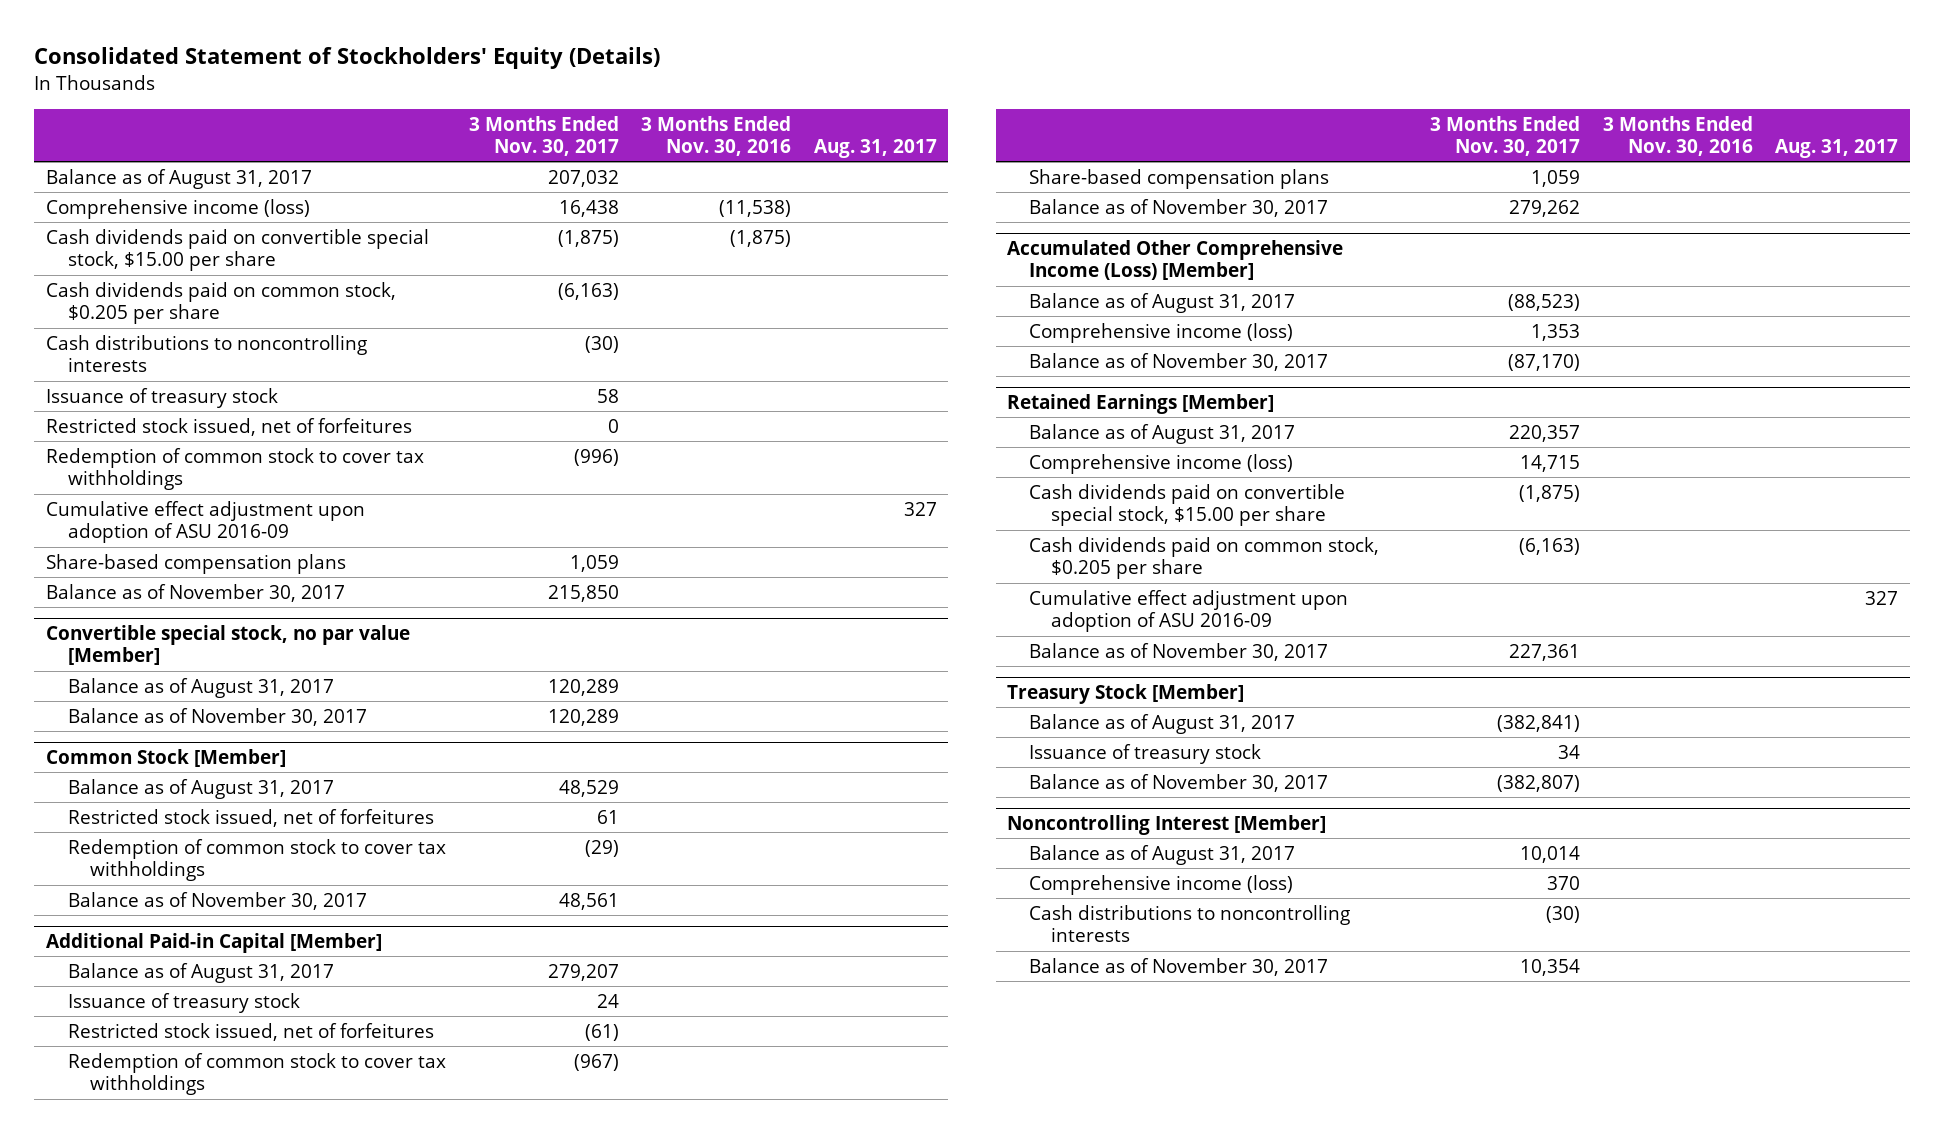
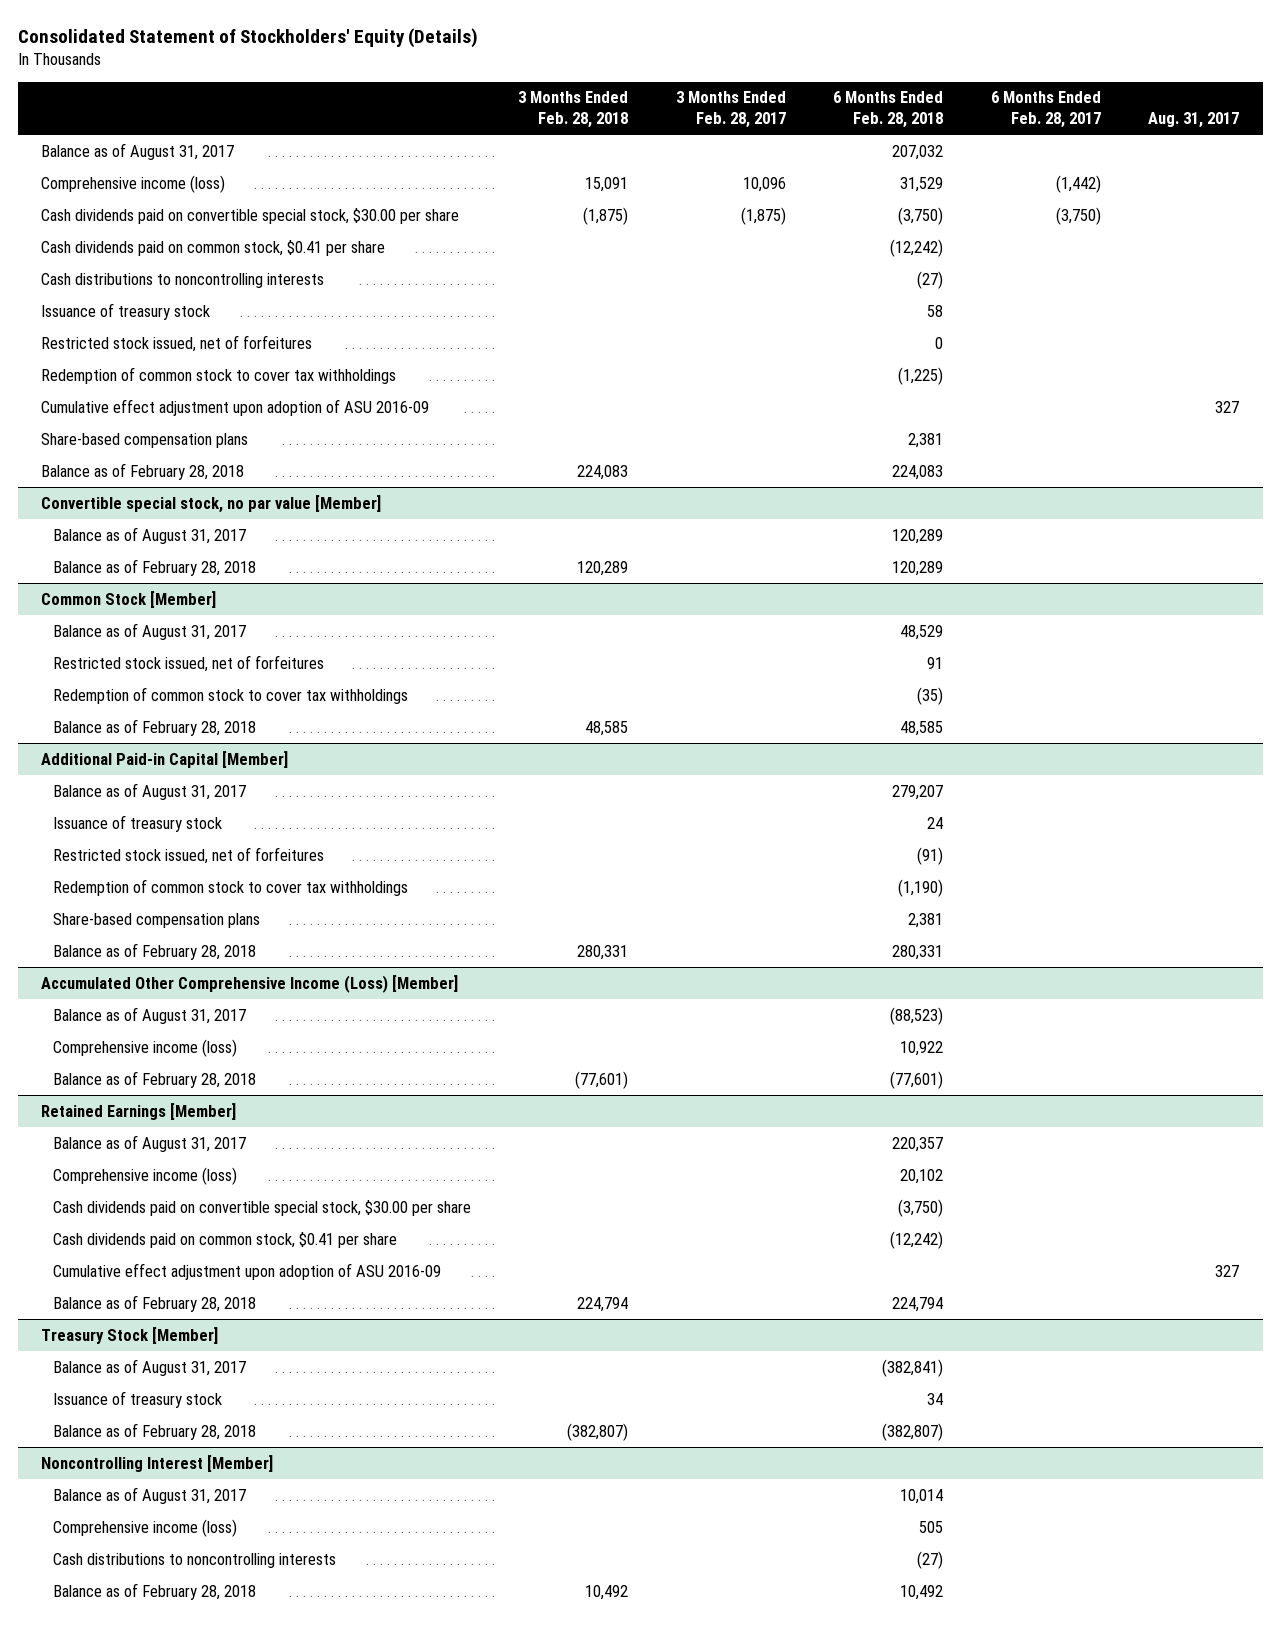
- | 3 Months Ended Nov. 30, 2017 | 3 Months Ended Nov. 30, 2016 | Aug. 31, 2017
+ | 3 Months Ended Feb. 28, 2018 | 3 Months Ended Feb. 28, 2017 | 6 Months Ended Feb. 28, 2018 | 6 Months Ended Feb. 28, 2017 | Aug. 31, 2017
- Cash dividends paid on convertible special stock, $15.00 per share | (1,875) | (1,875) |
- Cash dividends paid on common stock, $0.205 per share | (6,163) | |
+ Cash dividends paid on convertible special stock, $30.00 per share | (1,875) | (1,875) | (3,750) | (3,750) |
+ Cash dividends paid on common stock, $0.41 per share | | | (12,242) | |
- Balance as of November 30, 2017 | 215,850 | |
+ Balance as of February 28, 2018 | 224,083 | | 224,083 | |
@ Convertible special stock, no par value [Member]
- Balance as of November 30, 2017 | 120,289 | |
+ Balance as of February 28, 2018 | 120,289 | | 120,289 | |
@ Common Stock [Member]
- Balance as of November 30, 2017 | 48,561 | |
+ Balance as of February 28, 2018 | 48,585 | | 48,585 | |
@ Additional Paid-in Capital [Member]
- Balance as of November 30, 2017 | 279,262 | |
+ Balance as of February 28, 2018 | 280,331 | | 280,331 | |
@ Accumulated Other Comprehensive Income (Loss) [Member]
- Balance as of November 30, 2017 | (87,170) | |
+ Balance as of February 28, 2018 | (77,601) | | (77,601) | |
@ Retained Earnings [Member]
- Cash dividends paid on convertible special stock, $15.00 per share | (1,875) | |
- Cash dividends paid on common stock, $0.205 per share | (6,163) | |
+ Cash dividends paid on convertible special stock, $30.00 per share | | | (3,750) | |
+ Cash dividends paid on common stock, $0.41 per share | | | (12,242) | |
- Balance as of November 30, 2017 | 227,361 | |
+ Balance as of February 28, 2018 | 224,794 | | 224,794 | |
@ Treasury Stock [Member]
- Balance as of November 30, 2017 | (382,807) | |
+ Balance as of February 28, 2018 | (382,807) | | (382,807) | |
@ Noncontrolling Interest [Member]
- Balance as of November 30, 2017 | 10,354 | |
+ Balance as of February 28, 2018 | 10,492 | | 10,492 | |

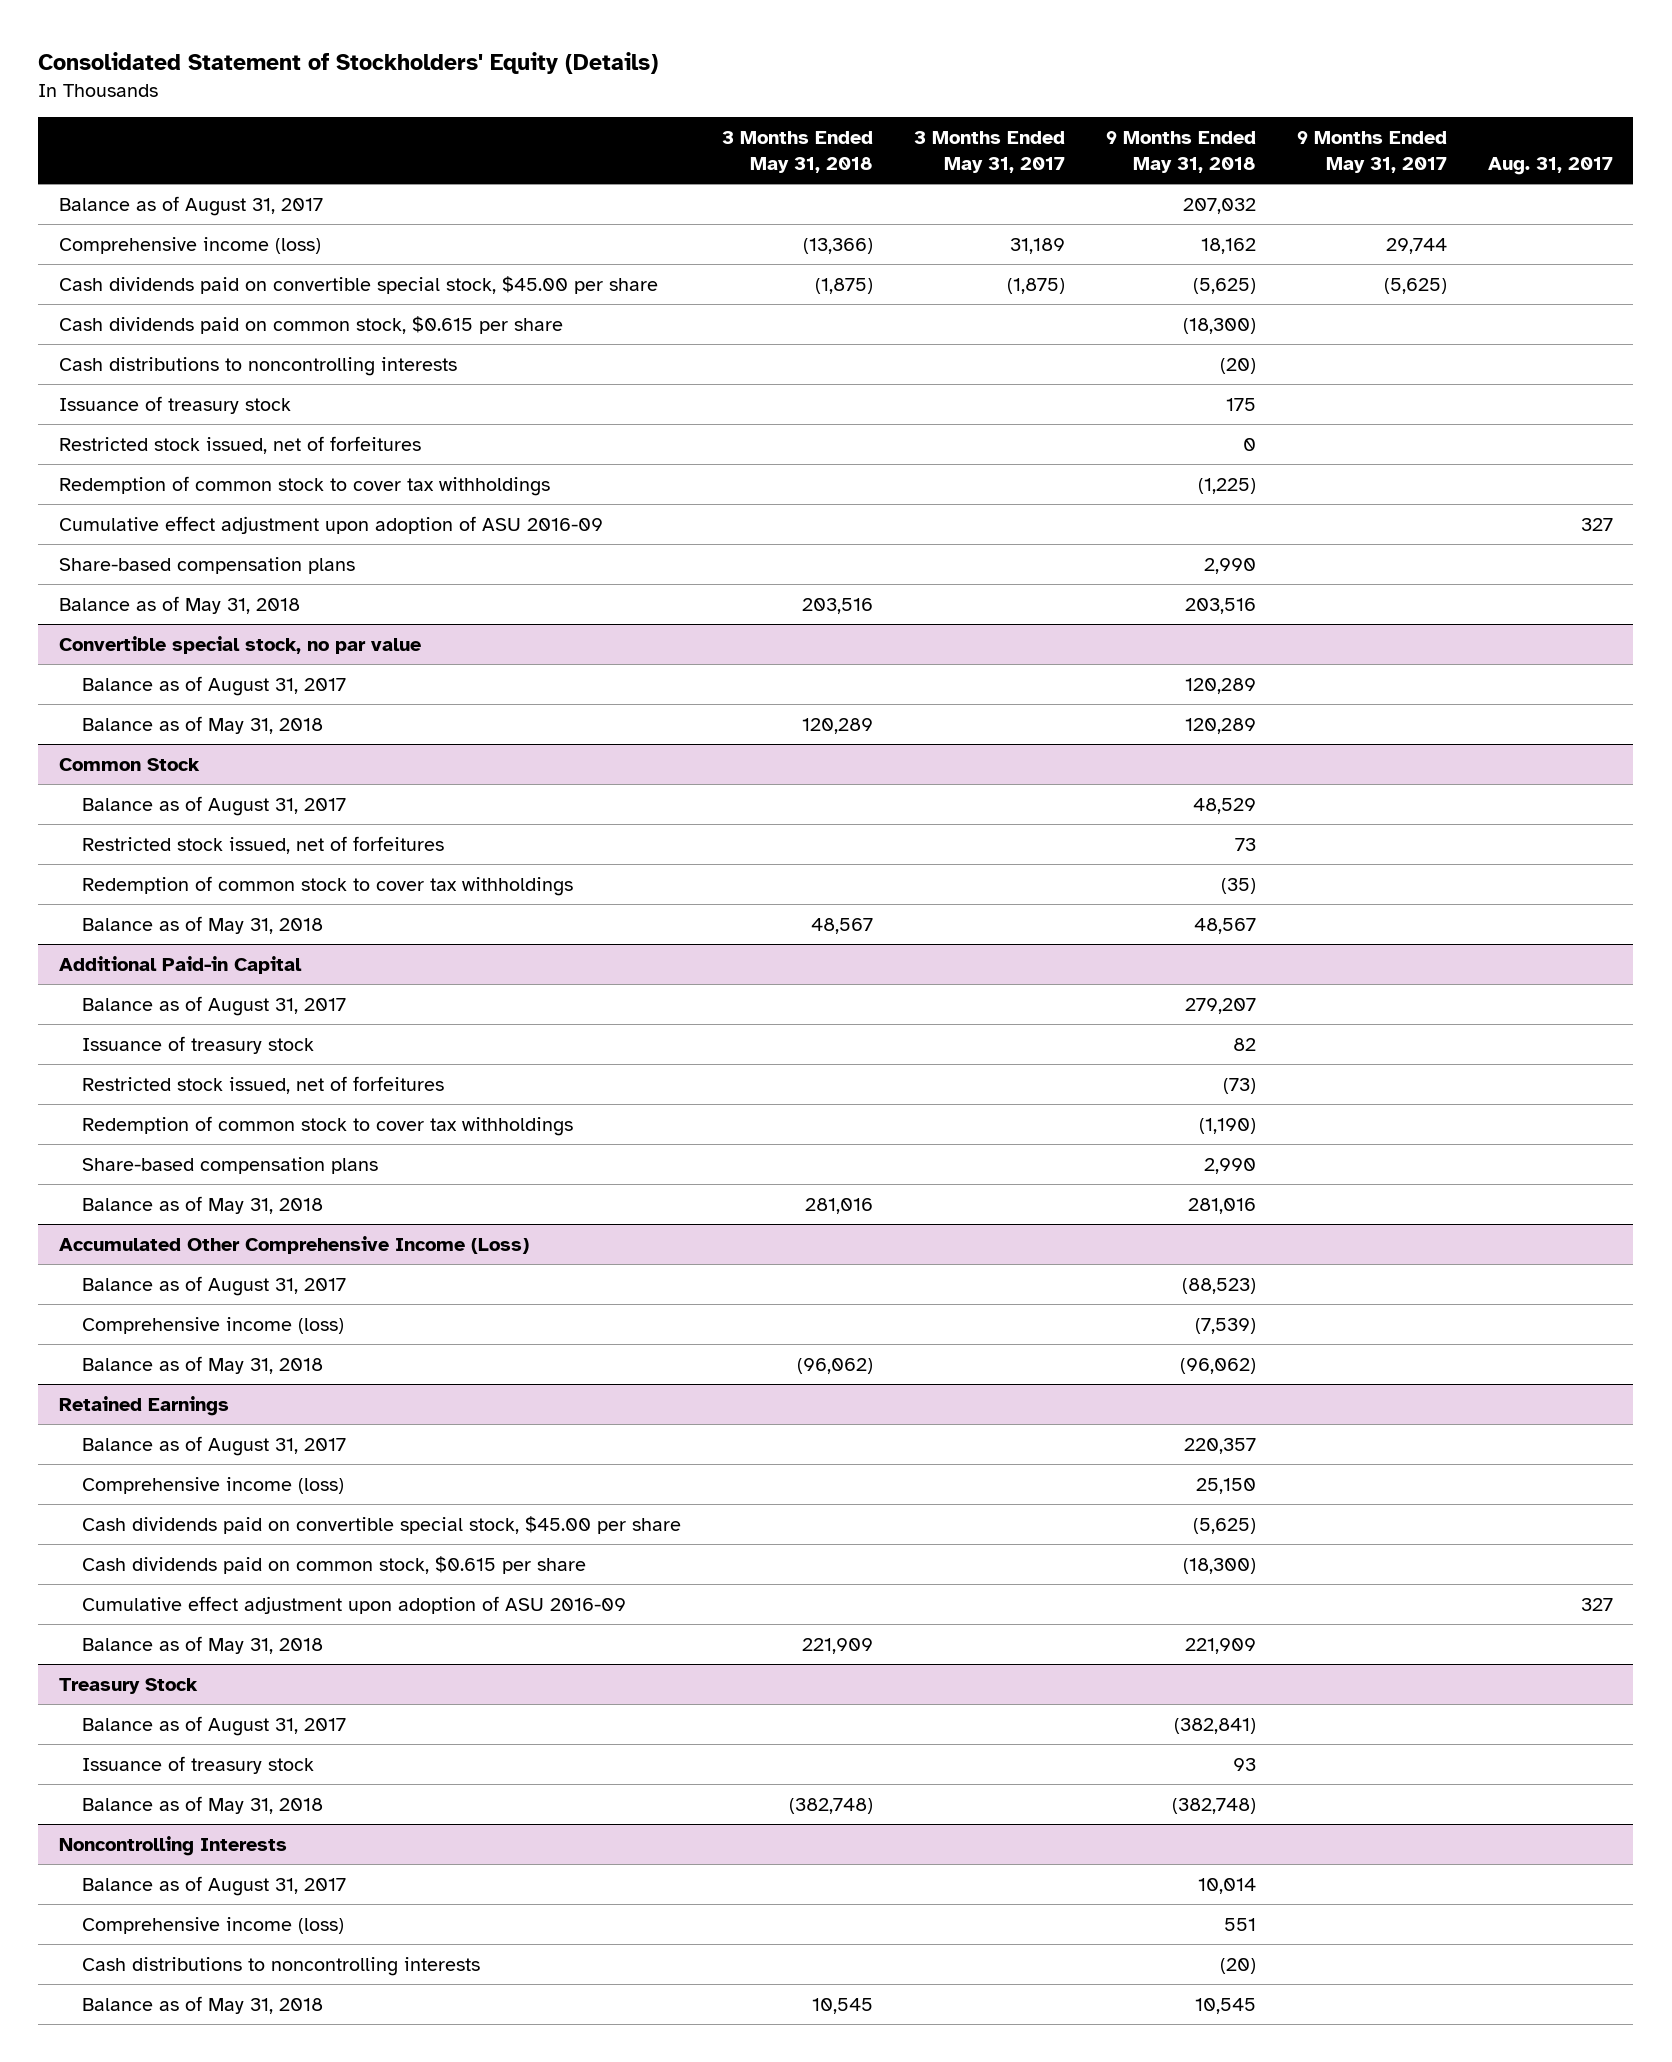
- | 3 Months Ended Feb. 28, 2018 | 3 Months Ended Feb. 28, 2017 | 6 Months Ended Feb. 28, 2018 | 6 Months Ended Feb. 28, 2017 | Aug. 31, 2017
+ | 3 Months Ended May 31, 2018 | 3 Months Ended May 31, 2017 | 9 Months Ended May 31, 2018 | 9 Months Ended May 31, 2017 | Aug. 31, 2017
- Cash dividends paid on convertible special stock, $30.00 per share | (1,875) | (1,875) | (3,750) | (3,750) |
- Cash dividends paid on common stock, $0.41 per share | | | (12,242) | |
+ Cash dividends paid on convertible special stock, $45.00 per share | (1,875) | (1,875) | (5,625) | (5,625) |
+ Cash dividends paid on common stock, $0.615 per share | | | (18,300) | |
- Balance as of February 28, 2018 | 224,083 | | 224,083 | |
- Convertible special stock, no par value [Member]
+ Balance as of May 31, 2018 | 203,516 | | 203,516 | |
+ Convertible special stock, no par value
- Balance as of February 28, 2018 | 120,289 | | 120,289 | |
- Common Stock [Member]
+ Balance as of May 31, 2018 | 120,289 | | 120,289 | |
+ Common Stock
- Balance as of February 28, 2018 | 48,585 | | 48,585 | |
- Additional Paid-in Capital [Member]
+ Balance as of May 31, 2018 | 48,567 | | 48,567 | |
+ Additional Paid-in Capital
- Balance as of February 28, 2018 | 280,331 | | 280,331 | |
- Accumulated Other Comprehensive Income (Loss) [Member]
+ Balance as of May 31, 2018 | 281,016 | | 281,016 | |
+ Accumulated Other Comprehensive Income (Loss)
- Balance as of February 28, 2018 | (77,601) | | (77,601) | |
- Retained Earnings [Member]
+ Balance as of May 31, 2018 | (96,062) | | (96,062) | |
+ Retained Earnings
- Cash dividends paid on convertible special stock, $30.00 per share | | | (3,750) | |
- Cash dividends paid on common stock, $0.41 per share | | | (12,242) | |
+ Cash dividends paid on convertible special stock, $45.00 per share | | | (5,625) | |
+ Cash dividends paid on common stock, $0.615 per share | | | (18,300) | |
- Balance as of February 28, 2018 | 224,794 | | 224,794 | |
- Treasury Stock [Member]
+ Balance as of May 31, 2018 | 221,909 | | 221,909 | |
+ Treasury Stock
- Balance as of February 28, 2018 | (382,807) | | (382,807) | |
- Noncontrolling Interest [Member]
+ Balance as of May 31, 2018 | (382,748) | | (382,748) | |
+ Noncontrolling Interests
- Balance as of February 28, 2018 | 10,492 | | 10,492 | |
+ Balance as of May 31, 2018 | 10,545 | | 10,545 | |

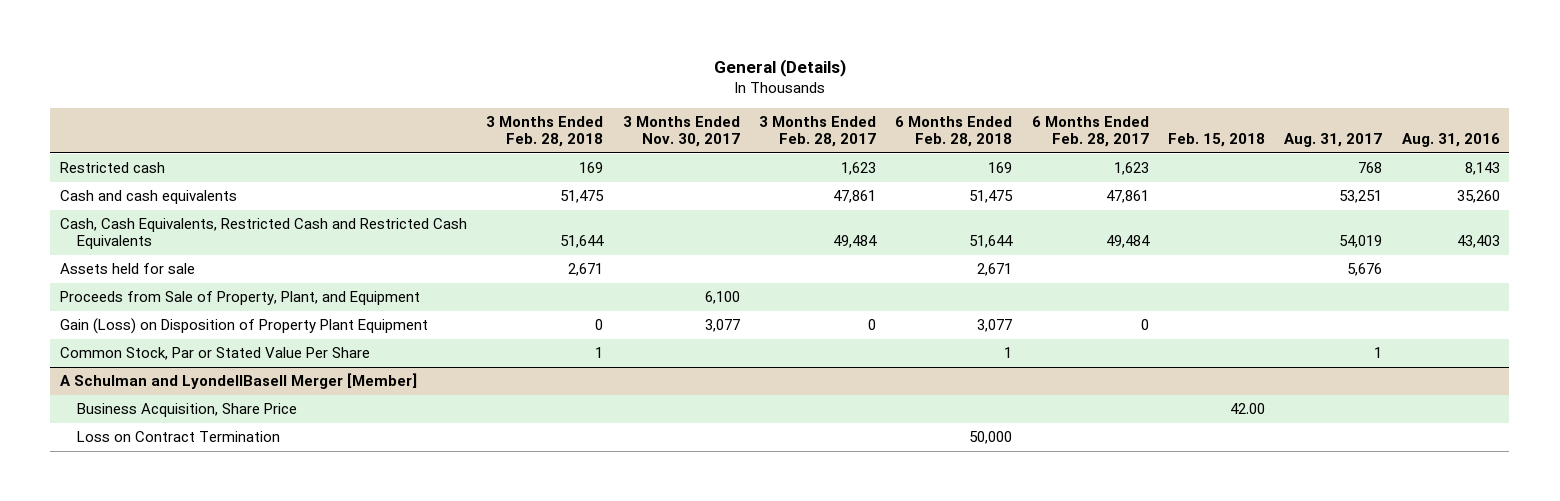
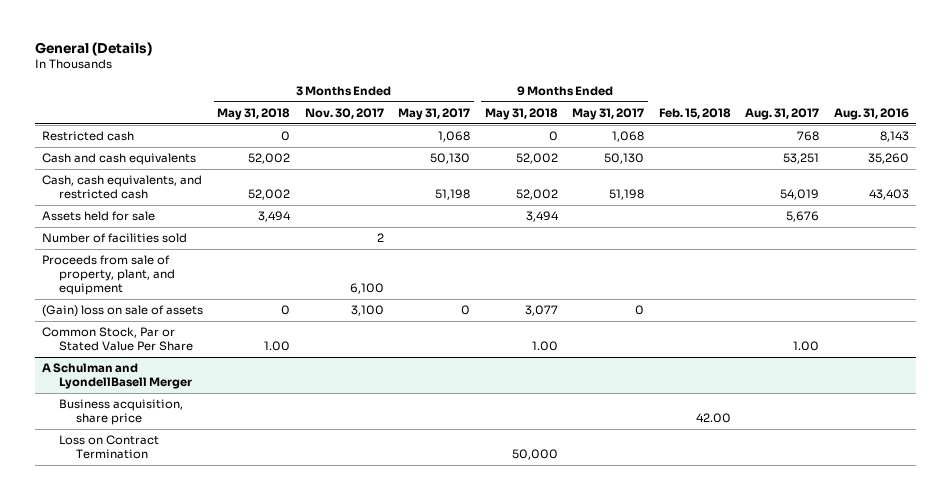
- | 3 Months Ended Feb. 28, 2018 | 3 Months Ended Nov. 30, 2017 | 3 Months Ended Feb. 28, 2017 | 6 Months Ended Feb. 28, 2018 | 6 Months Ended Feb. 28, 2017 | Feb. 15, 2018 | Aug. 31, 2017 | Aug. 31, 2016
+ | 3 Months Ended May 31, 2018 | 3 Months Ended Nov. 30, 2017 | 3 Months Ended May 31, 2017 | 9 Months Ended May 31, 2018 | 9 Months Ended May 31, 2017 | Feb. 15, 2018 | Aug. 31, 2017 | Aug. 31, 2016
- Cash, Cash Equivalents, Restricted Cash and Restricted Cash Equivalents | 51,644 | | 49,484 | 51,644 | 49,484 | | 54,019 | 43,403
+ Cash, cash equivalents, and restricted cash | 52,002 | | 51,198 | 52,002 | 51,198 | | 54,019 | 43,403
- Proceeds from Sale of Property, Plant, and Equipment | | 6,100 | | | | | |
- Gain (Loss) on Disposition of Property Plant Equipment | 0 | 3,077 | 0 | 3,077 | 0 | | |
- Common Stock, Par or Stated Value Per Share | 1 | | | 1 | | | 1 |
- A Schulman and LyondellBasell Merger [Member]
- Business Acquisition, Share Price | | | | | | 42.00 | |
+ Number of facilities sold | | 2 | | | | | |
+ Proceeds from sale of property, plant, and equipment | | 6,100 | | | | | |
+ (Gain) loss on sale of assets | 0 | 3,100 | 0 | 3,077 | 0 | | |
+ Common Stock, Par or Stated Value Per Share | 1.00 | | | 1.00 | | | 1.00 |
+ A Schulman and LyondellBasell Merger
+ Business acquisition, share price | | | | | | 42.00 | |

